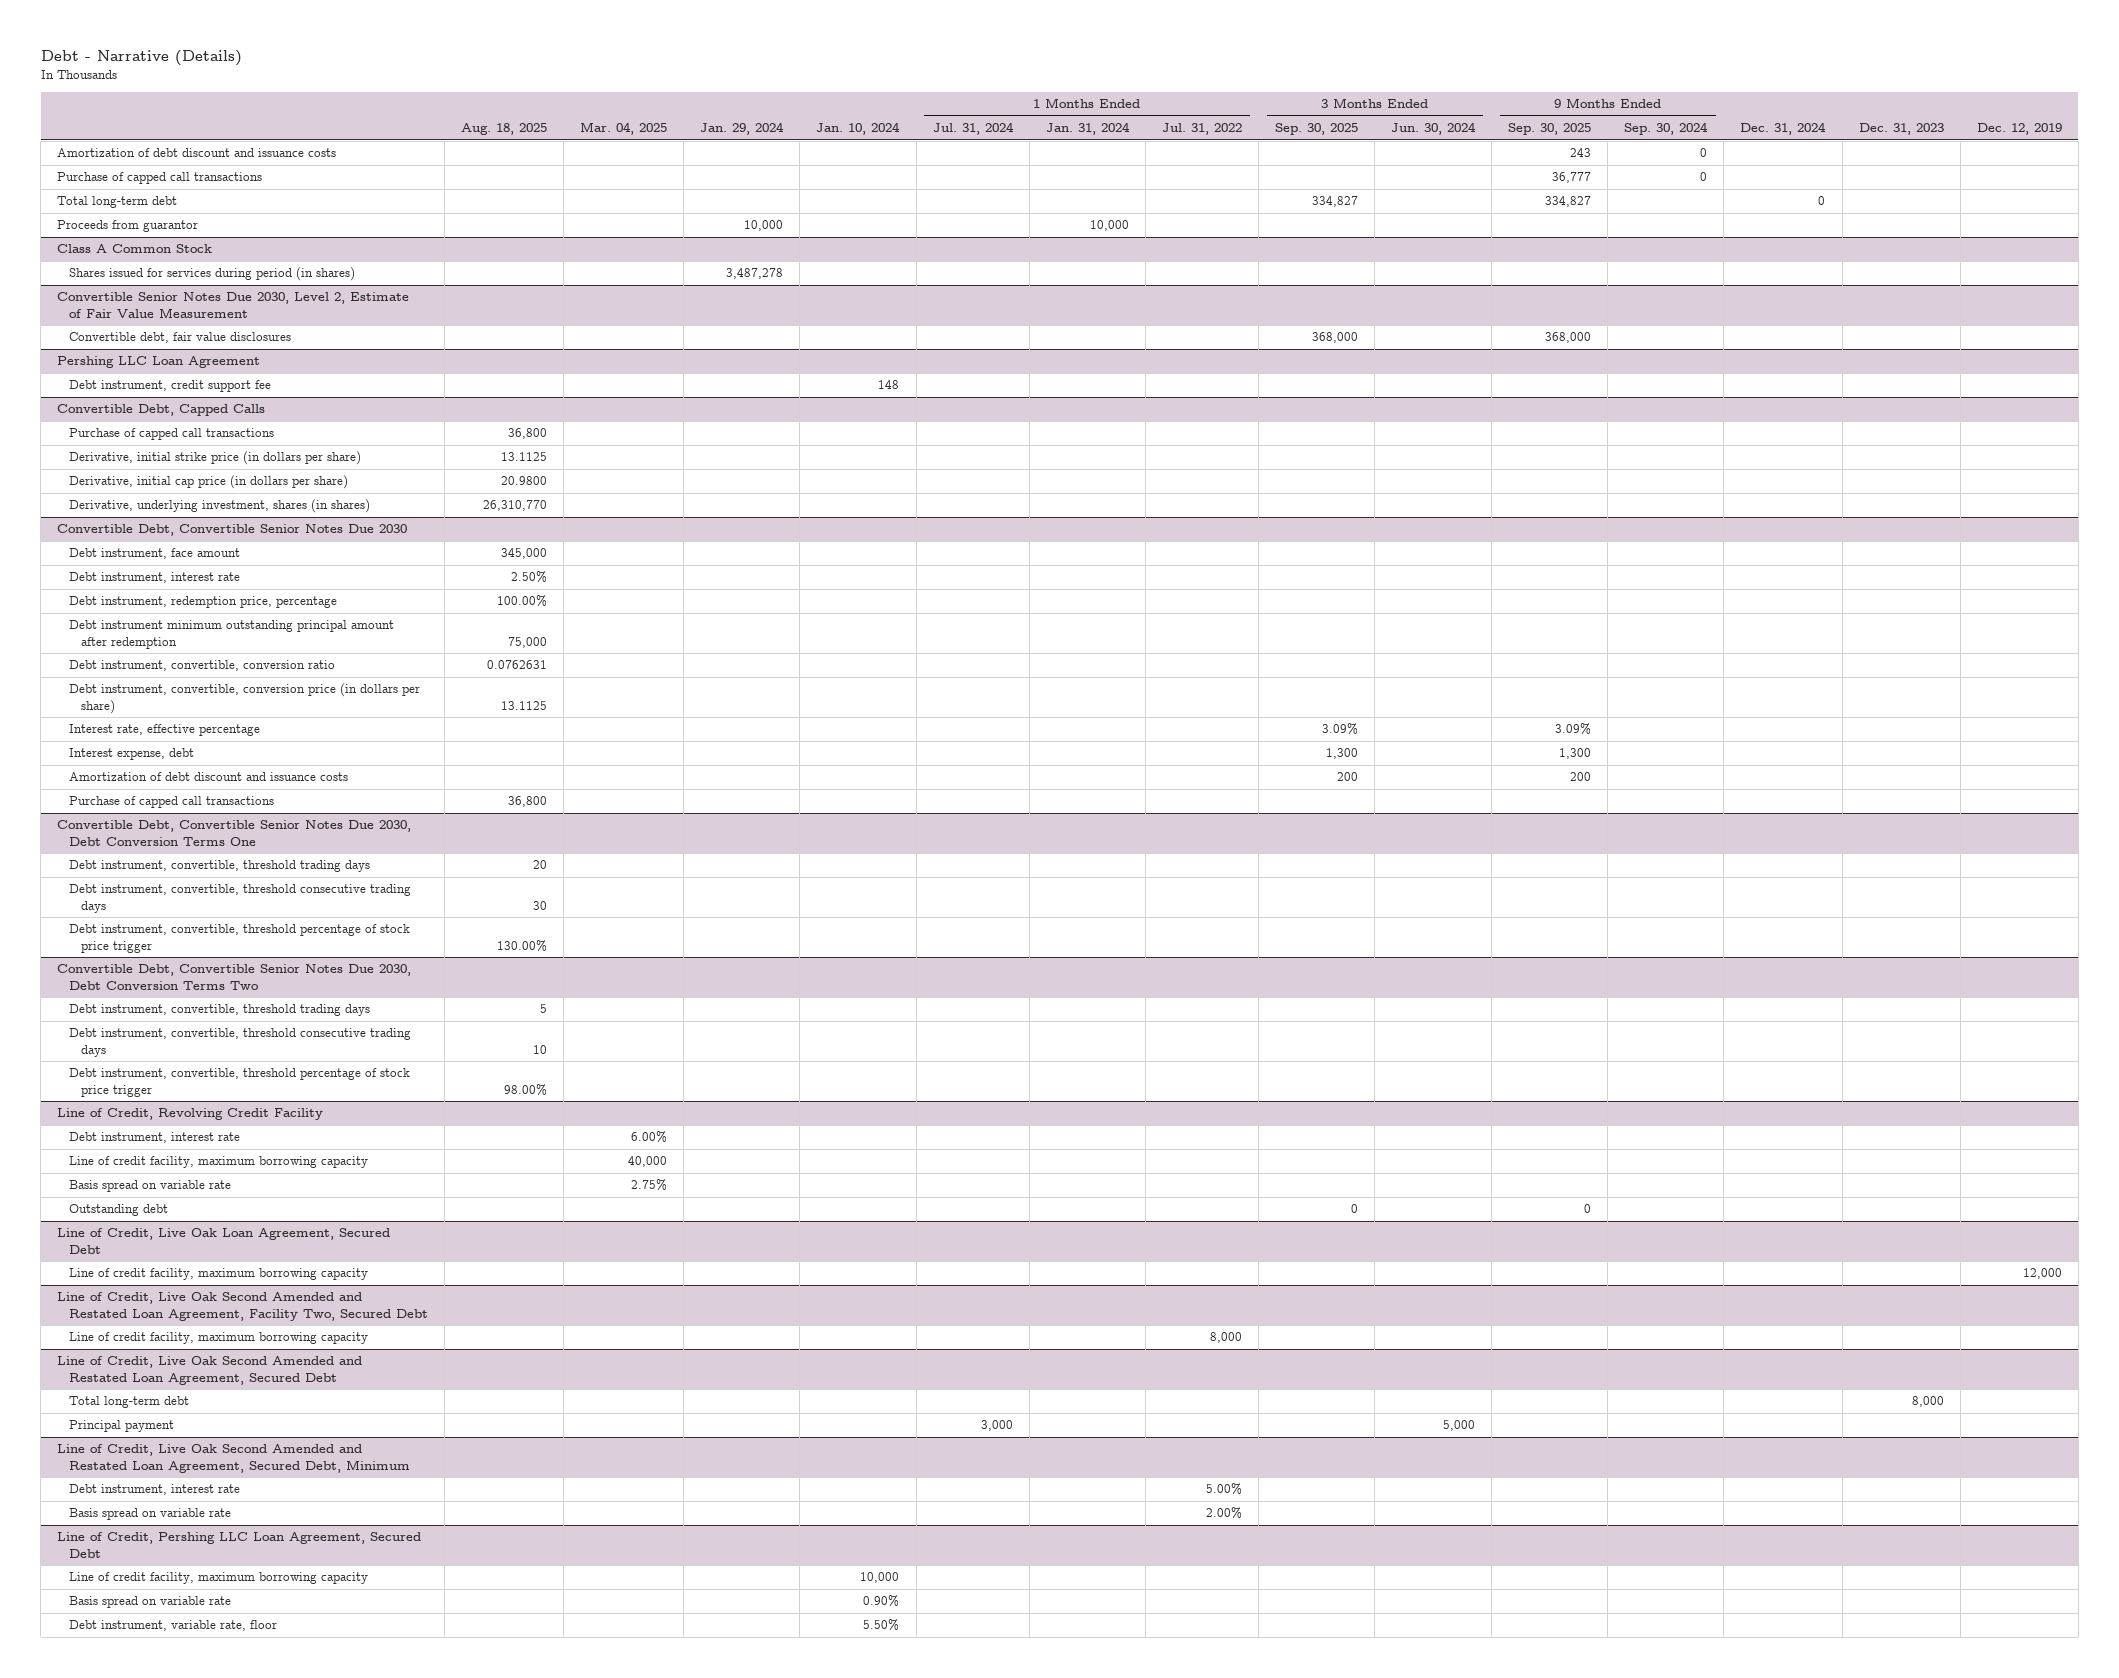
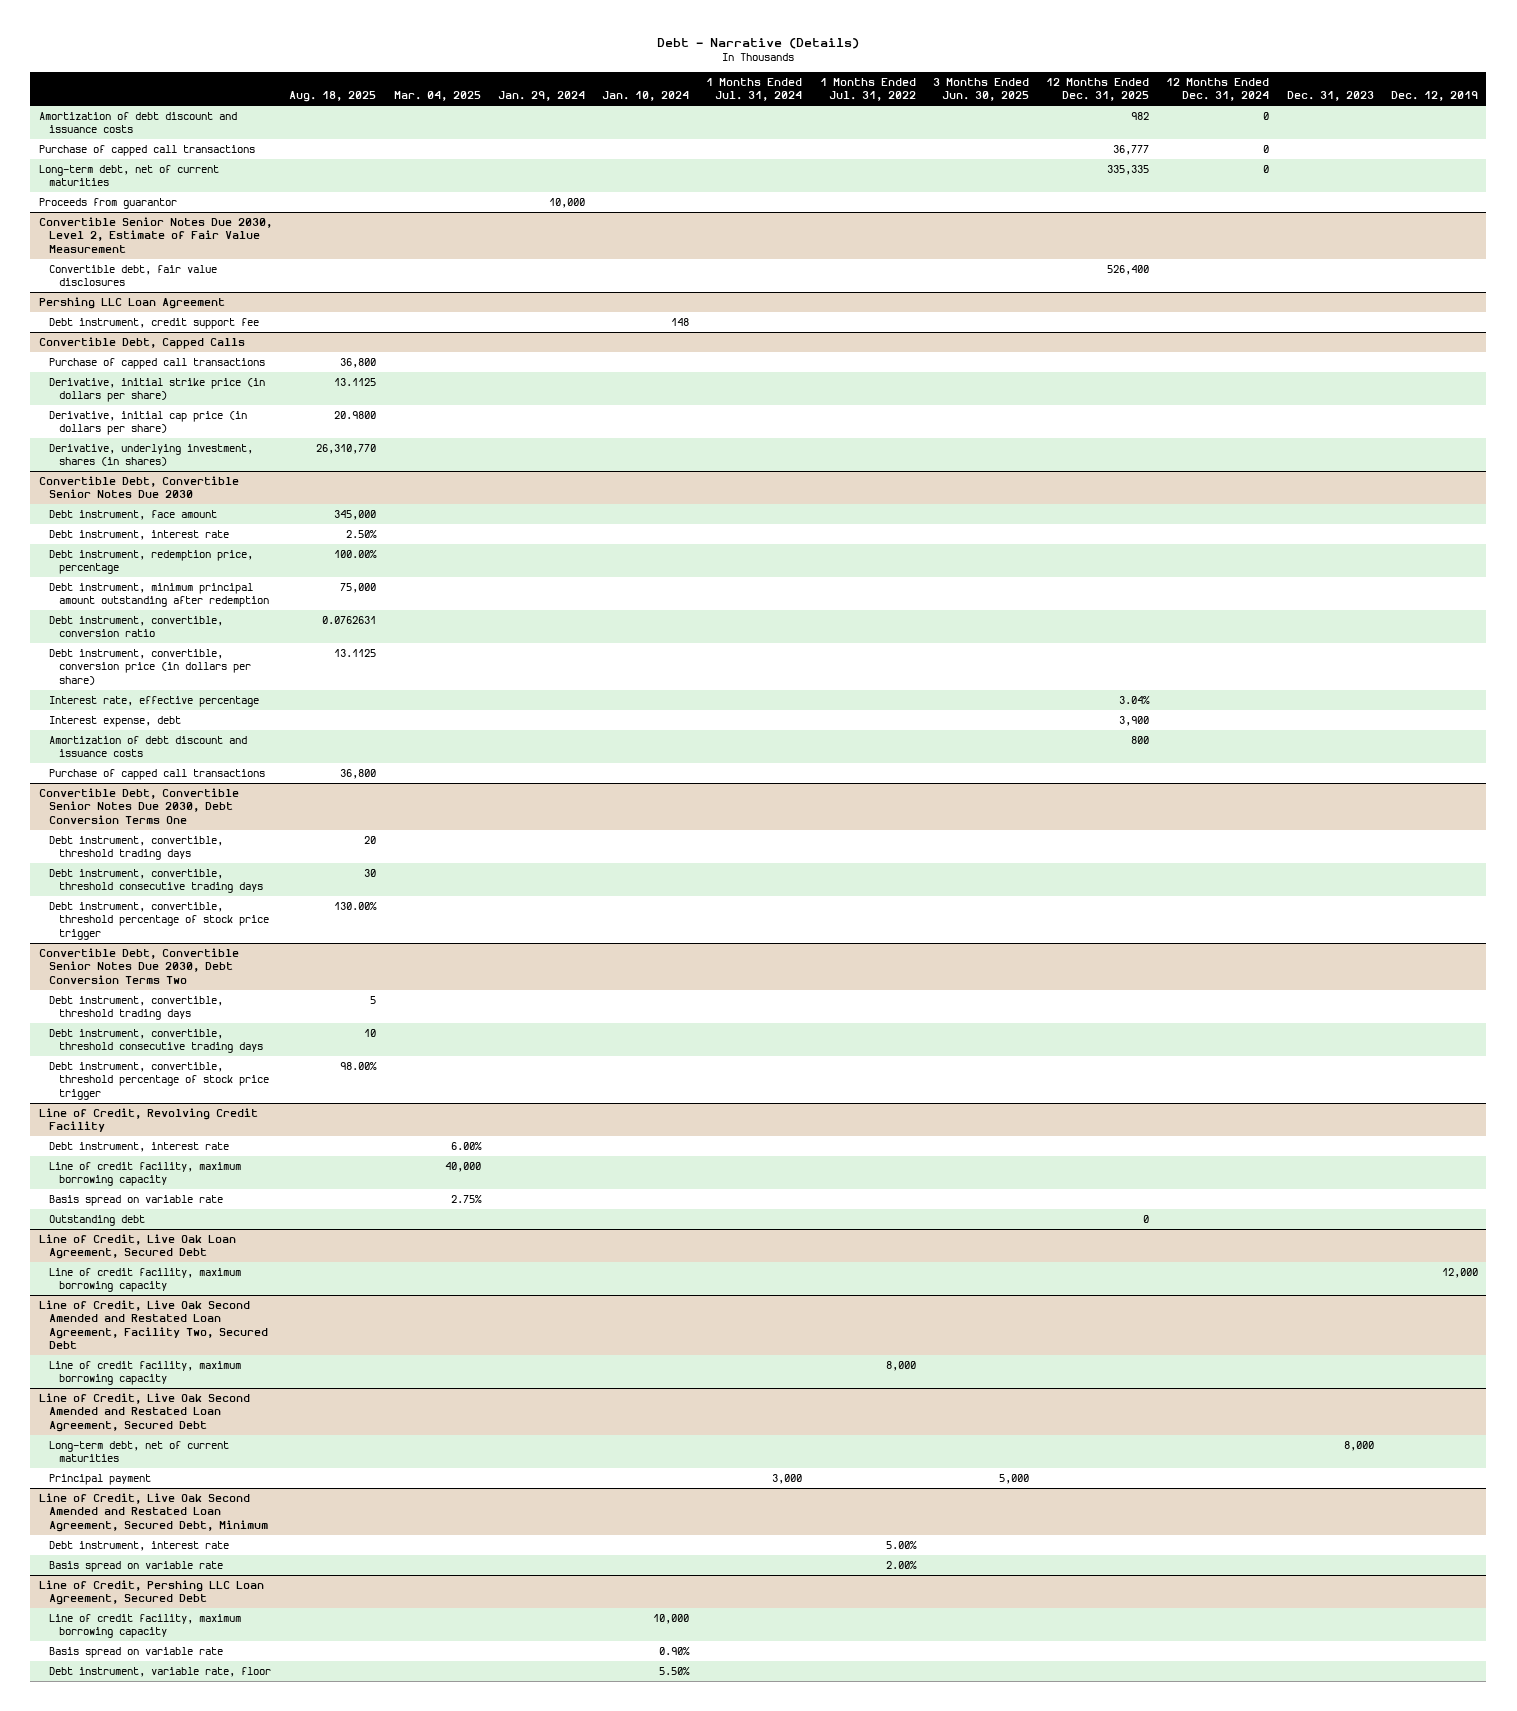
- | Aug. 18, 2025 | Mar. 04, 2025 | Jan. 29, 2024 | Jan. 10, 2024 | 1 Months Ended Jul. 31, 2024 | 1 Months Ended Jan. 31, 2024 | 1 Months Ended Jul. 31, 2022 | 3 Months Ended Sep. 30, 2025 | 3 Months Ended Jun. 30, 2024 | 9 Months Ended Sep. 30, 2025 | 9 Months Ended Sep. 30, 2024 | Dec. 31, 2024 | Dec. 31, 2023 | Dec. 12, 2019
+ | Aug. 18, 2025 | Mar. 04, 2025 | Jan. 29, 2024 | Jan. 10, 2024 | 1 Months Ended Jul. 31, 2024 | 1 Months Ended Jul. 31, 2022 | 3 Months Ended Jun. 30, 2025 | 12 Months Ended Dec. 31, 2025 | 12 Months Ended Dec. 31, 2024 | Dec. 31, 2023 | Dec. 12, 2019
- Total long-term debt | | | | | | | | 334,827 | | 334,827 | | 0 | |
+ Long-term debt, net of current maturities | | | | | | | | 335,335 | 0 | |
- Class A Common Stock
- Shares issued for services during period (in shares) | | | 3,487,278 | | | | | | | | | | |
@ Convertible Debt, Convertible Senior Notes Due 2030
- Debt instrument minimum outstanding principal amount after redemption | 75,000 | | | | | | | | | | | | |
+ Debt instrument, minimum principal amount outstanding after redemption | 75,000 | | | | | | | | | |
@ Line of Credit, Live Oak Second Amended and Restated Loan Agreement, Secured Debt
- Total long-term debt | | | | | | | | | | | | | 8,000 |
+ Long-term debt, net of current maturities | | | | | | | | | | 8,000 |

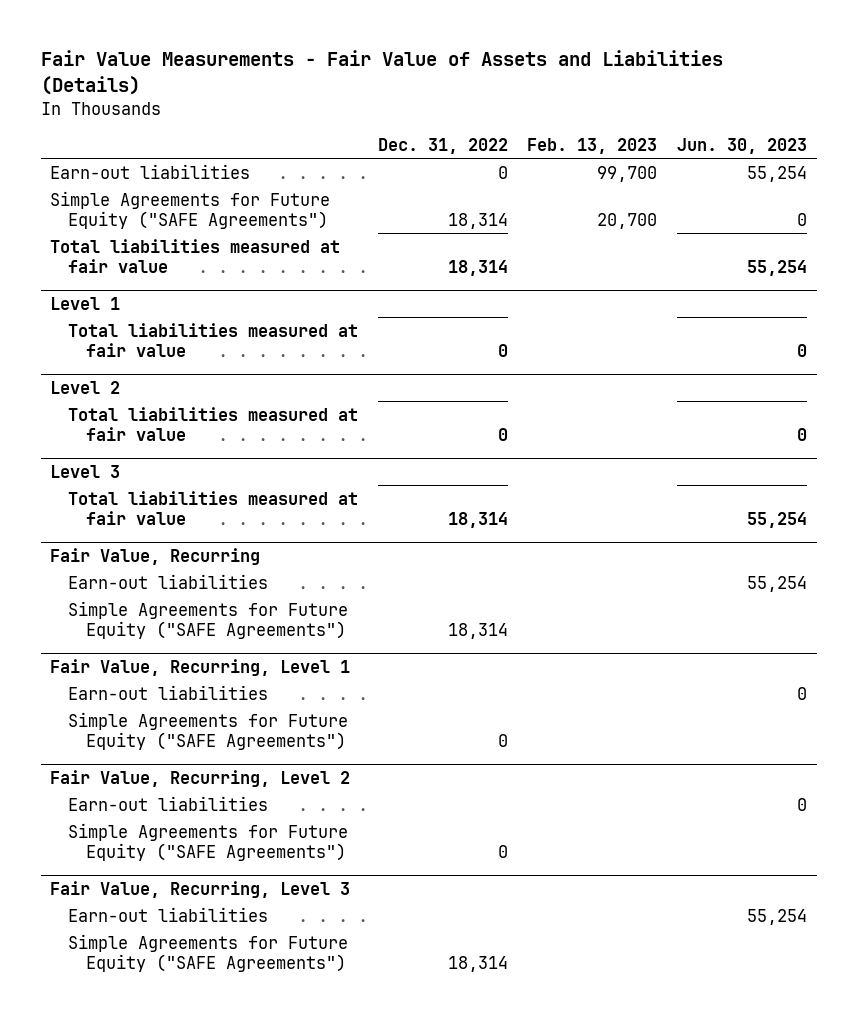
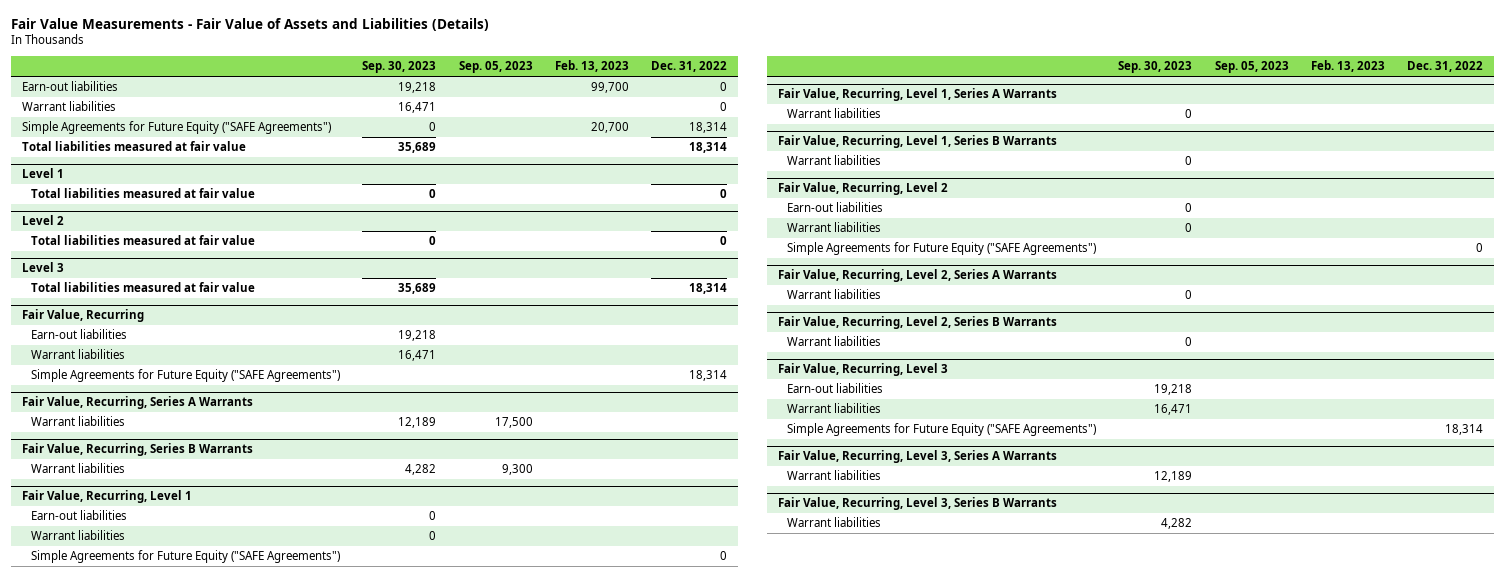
- | Dec. 31, 2022 | Feb. 13, 2023 | Jun. 30, 2023
+ | Sep. 30, 2023 | Sep. 05, 2023 | Feb. 13, 2023 | Dec. 31, 2022
+ Warrant liabilities | 16,471 | | | 0
@ Fair Value, Recurring
+ Warrant liabilities | 16,471 | | |
+ Fair Value, Recurring, Series A Warrants
+ Warrant liabilities | 12,189 | 17,500 | |
+ Fair Value, Recurring, Series B Warrants
+ Warrant liabilities | 4,282 | 9,300 | |
@ Fair Value, Recurring, Level 1
+ Warrant liabilities | 0 | | |
+ Fair Value, Recurring, Level 1, Series A Warrants
+ Warrant liabilities | 0 | | |
+ Fair Value, Recurring, Level 1, Series B Warrants
+ Warrant liabilities | 0 | | |
@ Fair Value, Recurring, Level 2
+ Warrant liabilities | 0 | | |
+ Fair Value, Recurring, Level 2, Series A Warrants
+ Warrant liabilities | 0 | | |
+ Fair Value, Recurring, Level 2, Series B Warrants
+ Warrant liabilities | 0 | | |
@ Fair Value, Recurring, Level 3
+ Warrant liabilities | 16,471 | | |
+ Fair Value, Recurring, Level 3, Series A Warrants
+ Warrant liabilities | 12,189 | | |
+ Fair Value, Recurring, Level 3, Series B Warrants
+ Warrant liabilities | 4,282 | | |

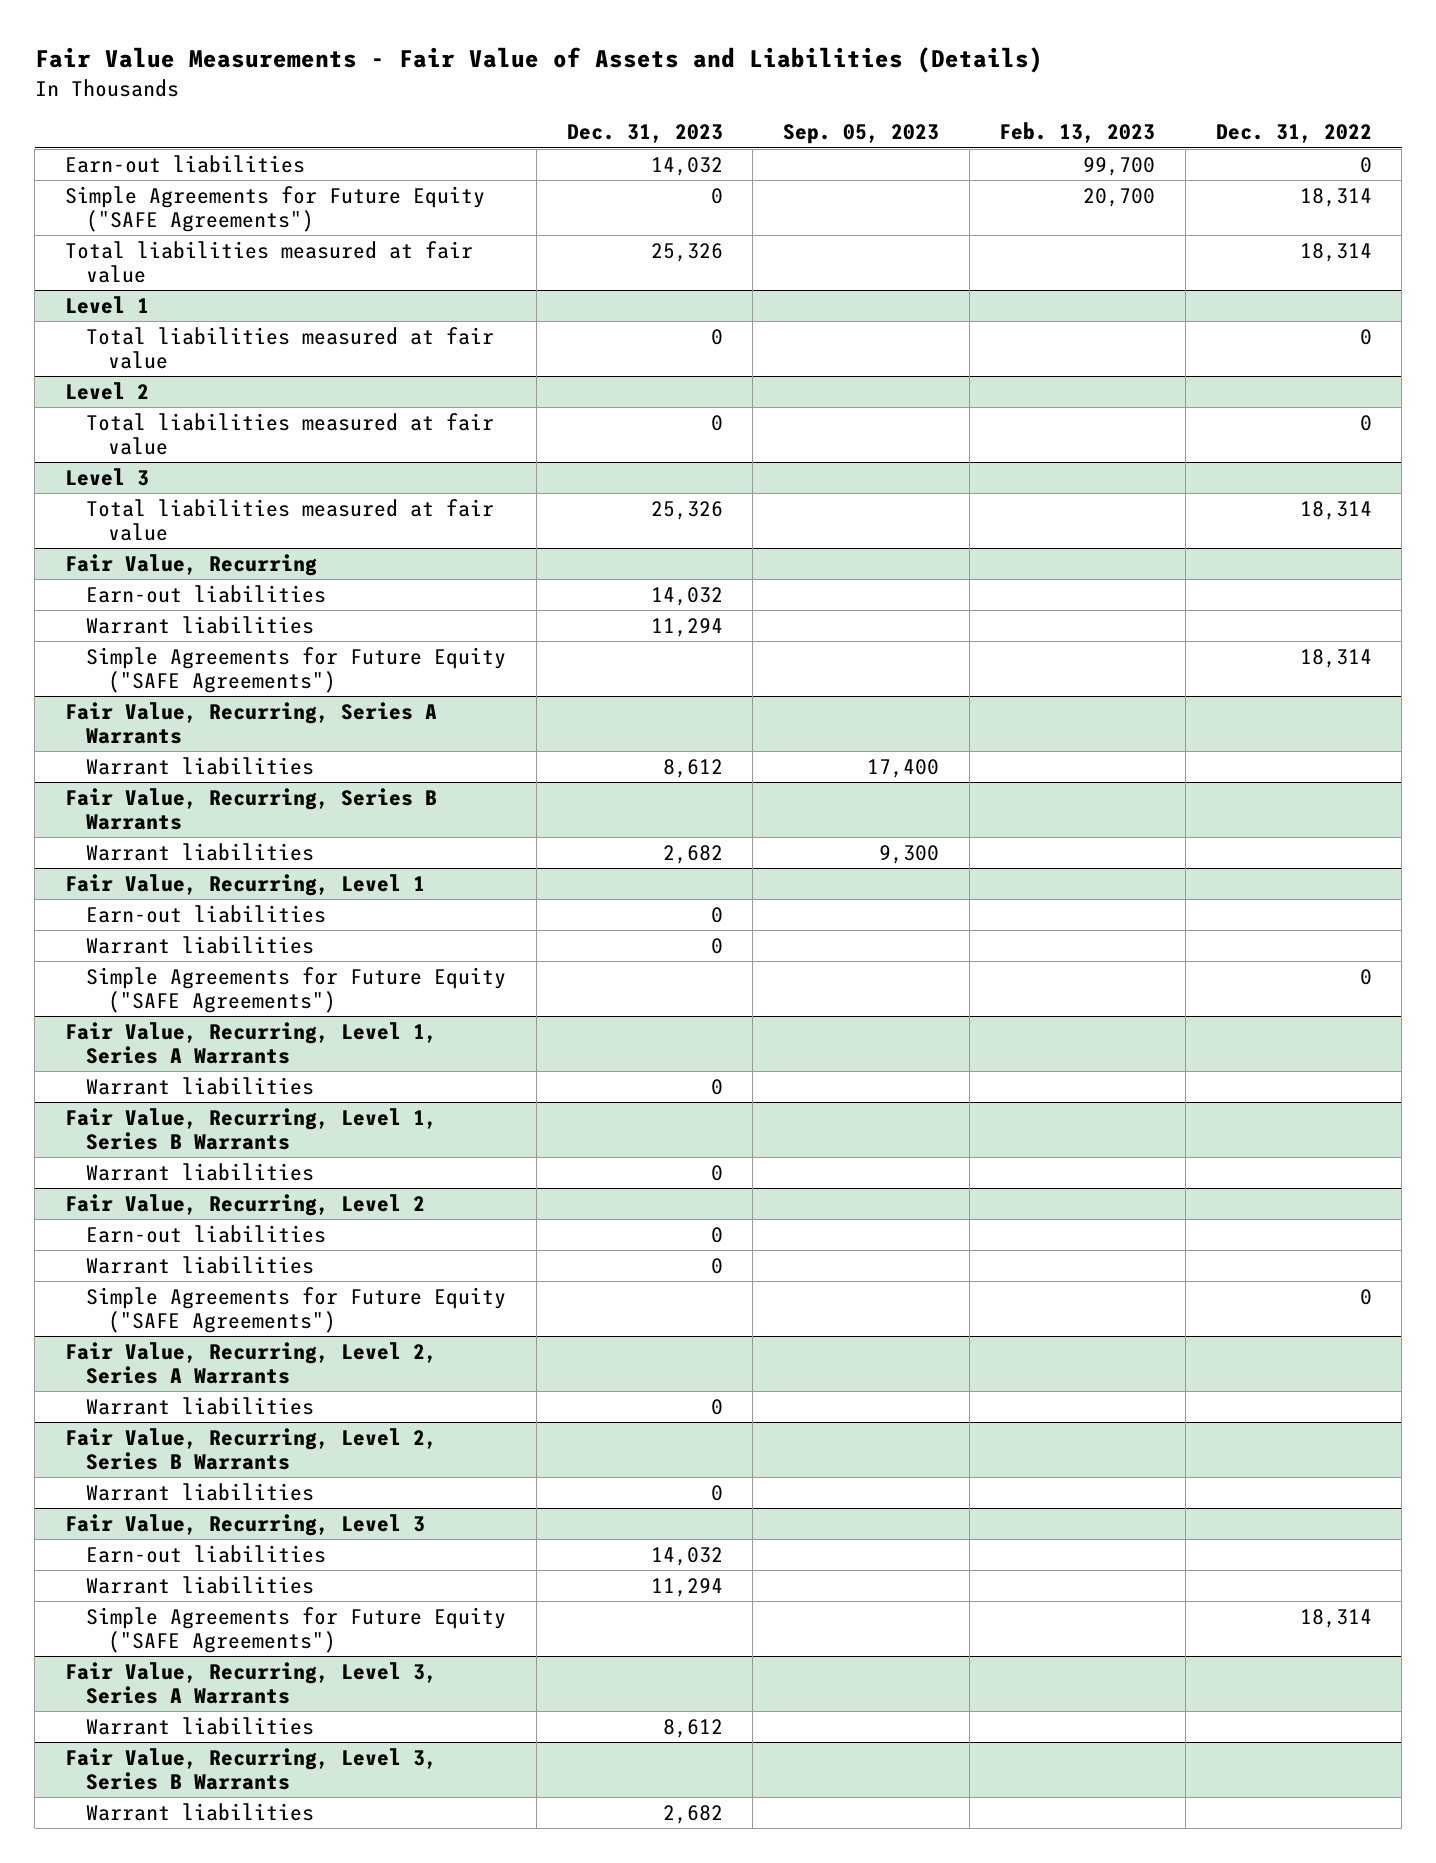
- | Sep. 30, 2023 | Sep. 05, 2023 | Feb. 13, 2023 | Dec. 31, 2022
+ | Dec. 31, 2023 | Sep. 05, 2023 | Feb. 13, 2023 | Dec. 31, 2022
- Warrant liabilities | 16,471 | | | 0
@ Fair Value, Recurring, Series A Warrants
- Warrant liabilities | 12,189 | 17,500 | |
+ Warrant liabilities | 8,612 | 17,400 | |

